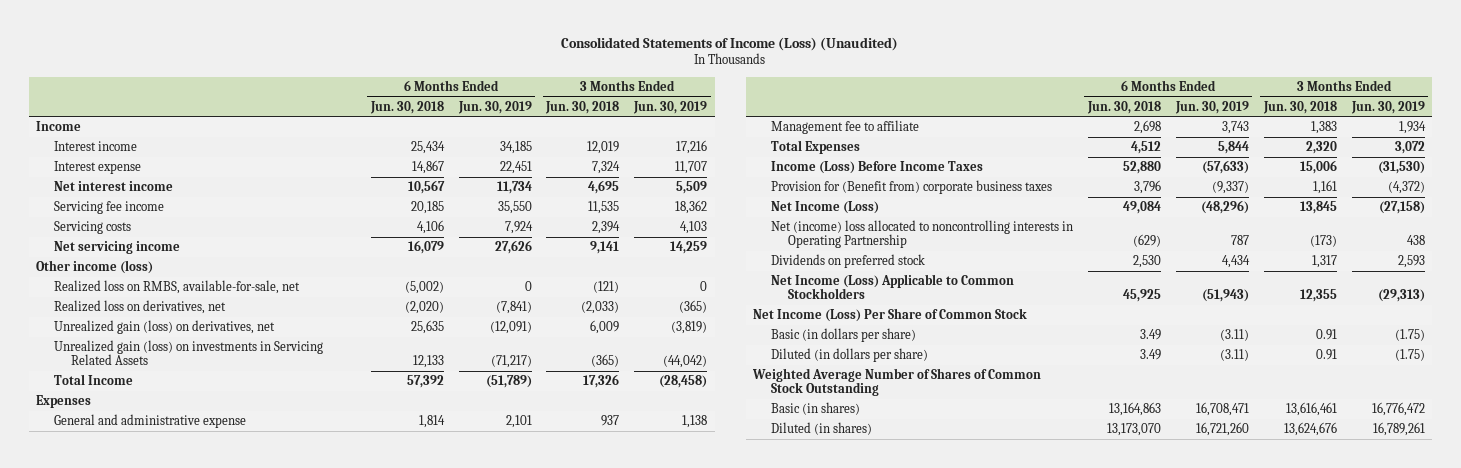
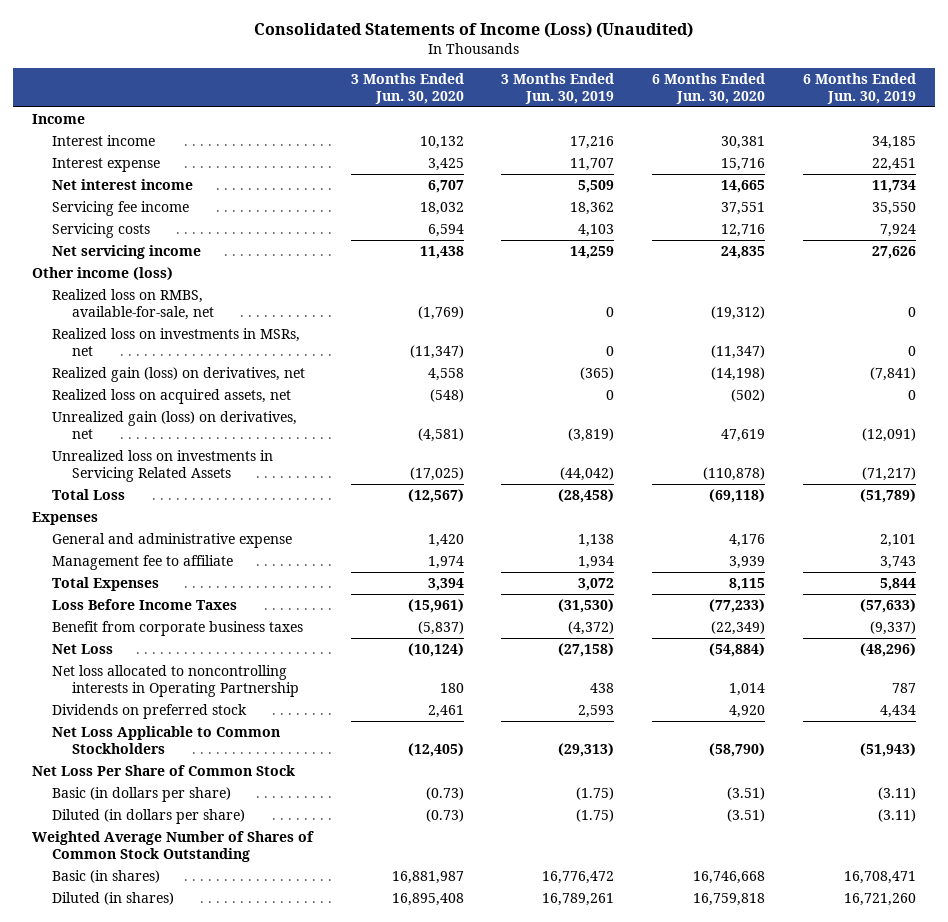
- | 6 Months Ended Jun. 30, 2018 | 6 Months Ended Jun. 30, 2019 | 3 Months Ended Jun. 30, 2018 | 3 Months Ended Jun. 30, 2019
+ | 3 Months Ended Jun. 30, 2020 | 3 Months Ended Jun. 30, 2019 | 6 Months Ended Jun. 30, 2020 | 6 Months Ended Jun. 30, 2019
- Realized loss on derivatives, net | (2,020) | (7,841) | (2,033) | (365)
+ Realized loss on investments in MSRs, net | (11,347) | 0 | (11,347) | 0
+ Realized gain (loss) on derivatives, net | 4,558 | (365) | (14,198) | (7,841)
+ Realized loss on acquired assets, net | (548) | 0 | (502) | 0
- Unrealized gain (loss) on investments in Servicing Related Assets | 12,133 | (71,217) | (365) | (44,042)
- Total Income | 57,392 | (51,789) | 17,326 | (28,458)
+ Unrealized loss on investments in Servicing Related Assets | (17,025) | (44,042) | (110,878) | (71,217)
+ Total Loss | (12,567) | (28,458) | (69,118) | (51,789)
- Income (Loss) Before Income Taxes | 52,880 | (57,633) | 15,006 | (31,530)
- Provision for (Benefit from) corporate business taxes | 3,796 | (9,337) | 1,161 | (4,372)
- Net Income (Loss) | 49,084 | (48,296) | 13,845 | (27,158)
- Net (income) loss allocated to noncontrolling interests in Operating Partnership | (629) | 787 | (173) | 438
+ Loss Before Income Taxes | (15,961) | (31,530) | (77,233) | (57,633)
+ Benefit from corporate business taxes | (5,837) | (4,372) | (22,349) | (9,337)
+ Net Loss | (10,124) | (27,158) | (54,884) | (48,296)
+ Net loss allocated to noncontrolling interests in Operating Partnership | 180 | 438 | 1,014 | 787
- Net Income (Loss) Applicable to Common Stockholders | 45,925 | (51,943) | 12,355 | (29,313)
- Net Income (Loss) Per Share of Common Stock
+ Net Loss Applicable to Common Stockholders | (12,405) | (29,313) | (58,790) | (51,943)
+ Net Loss Per Share of Common Stock

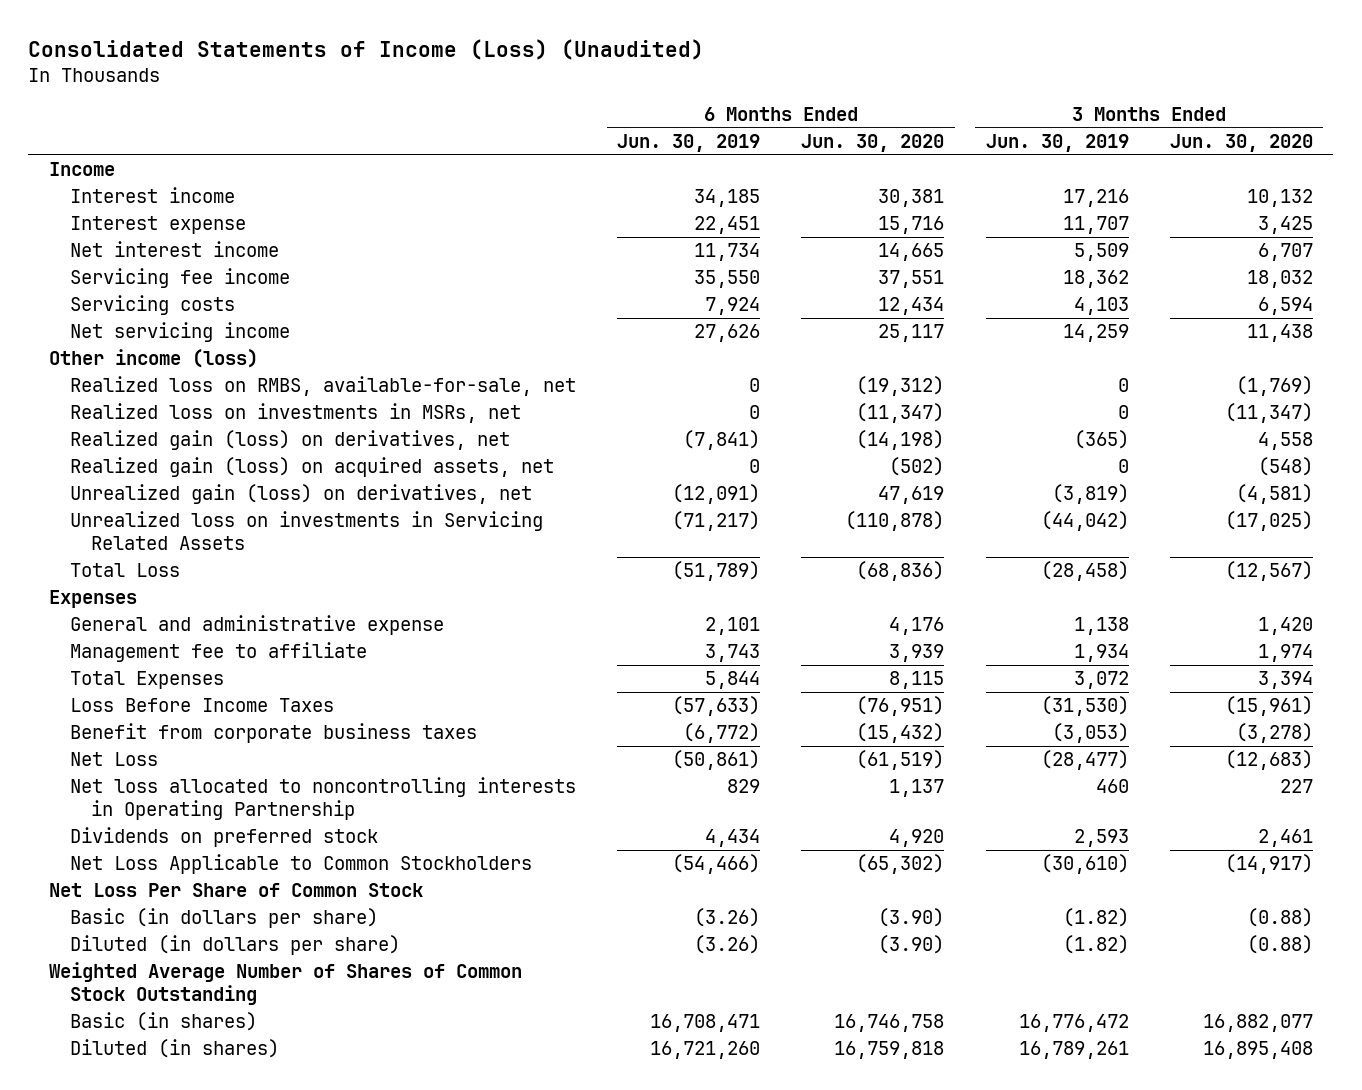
- | 3 Months Ended Jun. 30, 2020 | 3 Months Ended Jun. 30, 2019 | 6 Months Ended Jun. 30, 2020 | 6 Months Ended Jun. 30, 2019
+ | 6 Months Ended Jun. 30, 2019 | 6 Months Ended Jun. 30, 2020 | 3 Months Ended Jun. 30, 2019 | 3 Months Ended Jun. 30, 2020
- Servicing costs | 6,594 | 4,103 | 12,716 | 7,924
- Net servicing income | 11,438 | 14,259 | 24,835 | 27,626
+ Servicing costs | 7,924 | 12,434 | 4,103 | 6,594
+ Net servicing income | 27,626 | 25,117 | 14,259 | 11,438
- Realized loss on acquired assets, net | (548) | 0 | (502) | 0
+ Realized gain (loss) on acquired assets, net | 0 | (502) | 0 | (548)
- Total Loss | (12,567) | (28,458) | (69,118) | (51,789)
+ Total Loss | (51,789) | (68,836) | (28,458) | (12,567)
- Loss Before Income Taxes | (15,961) | (31,530) | (77,233) | (57,633)
- Benefit from corporate business taxes | (5,837) | (4,372) | (22,349) | (9,337)
- Net Loss | (10,124) | (27,158) | (54,884) | (48,296)
- Net loss allocated to noncontrolling interests in Operating Partnership | 180 | 438 | 1,014 | 787
+ Loss Before Income Taxes | (57,633) | (76,951) | (31,530) | (15,961)
+ Benefit from corporate business taxes | (6,772) | (15,432) | (3,053) | (3,278)
+ Net Loss | (50,861) | (61,519) | (28,477) | (12,683)
+ Net loss allocated to noncontrolling interests in Operating Partnership | 829 | 1,137 | 460 | 227
- Net Loss Applicable to Common Stockholders | (12,405) | (29,313) | (58,790) | (51,943)
+ Net Loss Applicable to Common Stockholders | (54,466) | (65,302) | (30,610) | (14,917)
- Basic (in dollars per share) | (0.73) | (1.75) | (3.51) | (3.11)
- Diluted (in dollars per share) | (0.73) | (1.75) | (3.51) | (3.11)
+ Basic (in dollars per share) | (3.26) | (3.90) | (1.82) | (0.88)
+ Diluted (in dollars per share) | (3.26) | (3.90) | (1.82) | (0.88)
- Basic (in shares) | 16,881,987 | 16,776,472 | 16,746,668 | 16,708,471
+ Basic (in shares) | 16,708,471 | 16,746,758 | 16,776,472 | 16,882,077

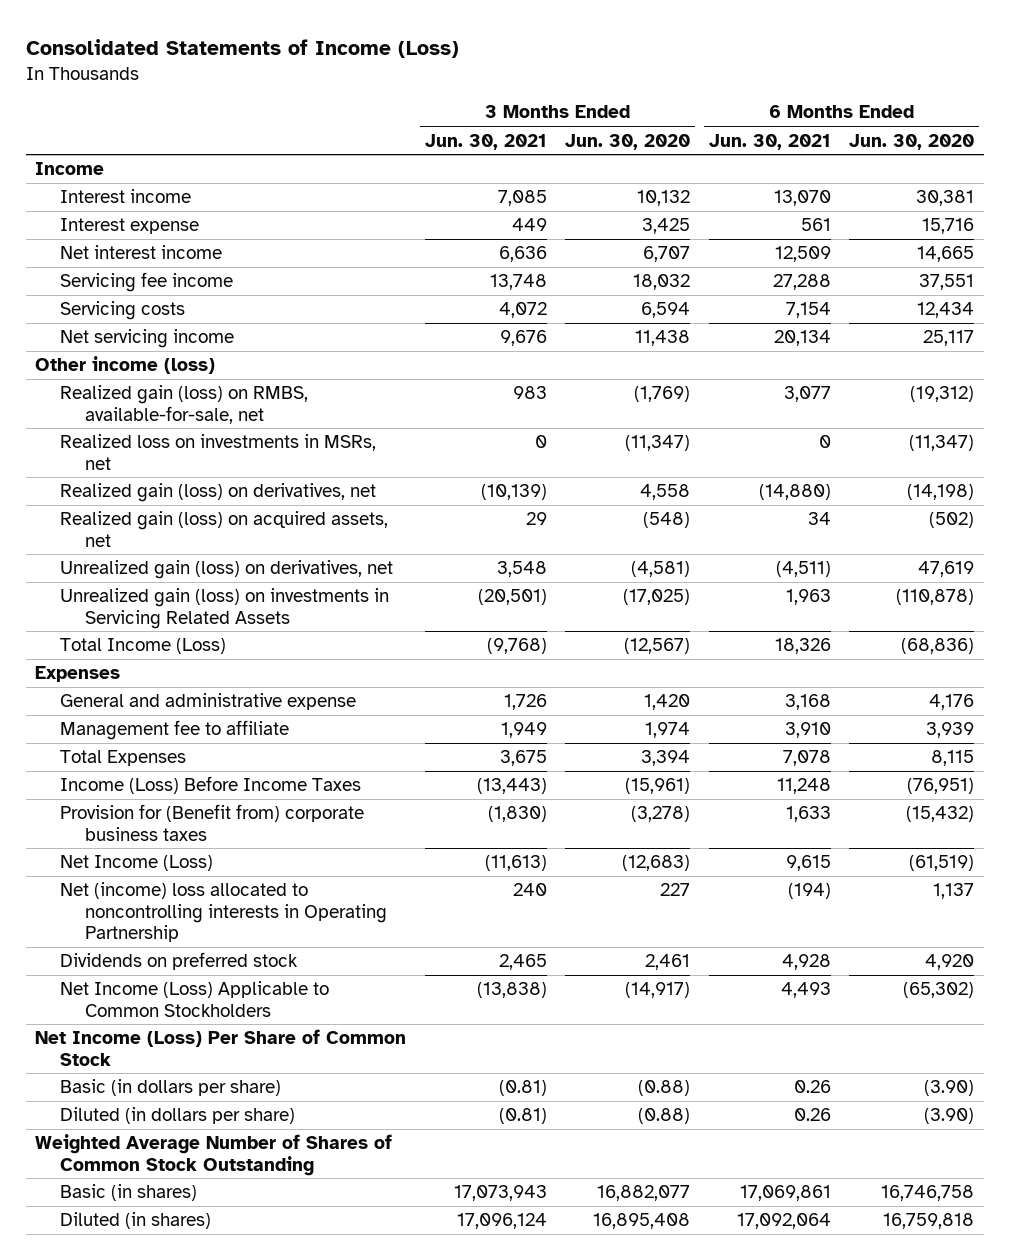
- Consolidated Statements of Income (Loss) (Unaudited)
+ Consolidated Statements of Income (Loss)
- | 6 Months Ended Jun. 30, 2019 | 6 Months Ended Jun. 30, 2020 | 3 Months Ended Jun. 30, 2019 | 3 Months Ended Jun. 30, 2020
+ | 3 Months Ended Jun. 30, 2021 | 3 Months Ended Jun. 30, 2020 | 6 Months Ended Jun. 30, 2021 | 6 Months Ended Jun. 30, 2020
- Realized loss on RMBS, available-for-sale, net | 0 | (19,312) | 0 | (1,769)
+ Realized gain (loss) on RMBS, available-for-sale, net | 983 | (1,769) | 3,077 | (19,312)
- Unrealized loss on investments in Servicing Related Assets | (71,217) | (110,878) | (44,042) | (17,025)
- Total Loss | (51,789) | (68,836) | (28,458) | (12,567)
+ Unrealized gain (loss) on investments in Servicing Related Assets | (20,501) | (17,025) | 1,963 | (110,878)
+ Total Income (Loss) | (9,768) | (12,567) | 18,326 | (68,836)
- Loss Before Income Taxes | (57,633) | (76,951) | (31,530) | (15,961)
- Benefit from corporate business taxes | (6,772) | (15,432) | (3,053) | (3,278)
- Net Loss | (50,861) | (61,519) | (28,477) | (12,683)
- Net loss allocated to noncontrolling interests in Operating Partnership | 829 | 1,137 | 460 | 227
+ Income (Loss) Before Income Taxes | (13,443) | (15,961) | 11,248 | (76,951)
+ Provision for (Benefit from) corporate business taxes | (1,830) | (3,278) | 1,633 | (15,432)
+ Net Income (Loss) | (11,613) | (12,683) | 9,615 | (61,519)
+ Net (income) loss allocated to noncontrolling interests in Operating Partnership | 240 | 227 | (194) | 1,137
- Net Loss Applicable to Common Stockholders | (54,466) | (65,302) | (30,610) | (14,917)
- Net Loss Per Share of Common Stock
+ Net Income (Loss) Applicable to Common Stockholders | (13,838) | (14,917) | 4,493 | (65,302)
+ Net Income (Loss) Per Share of Common Stock

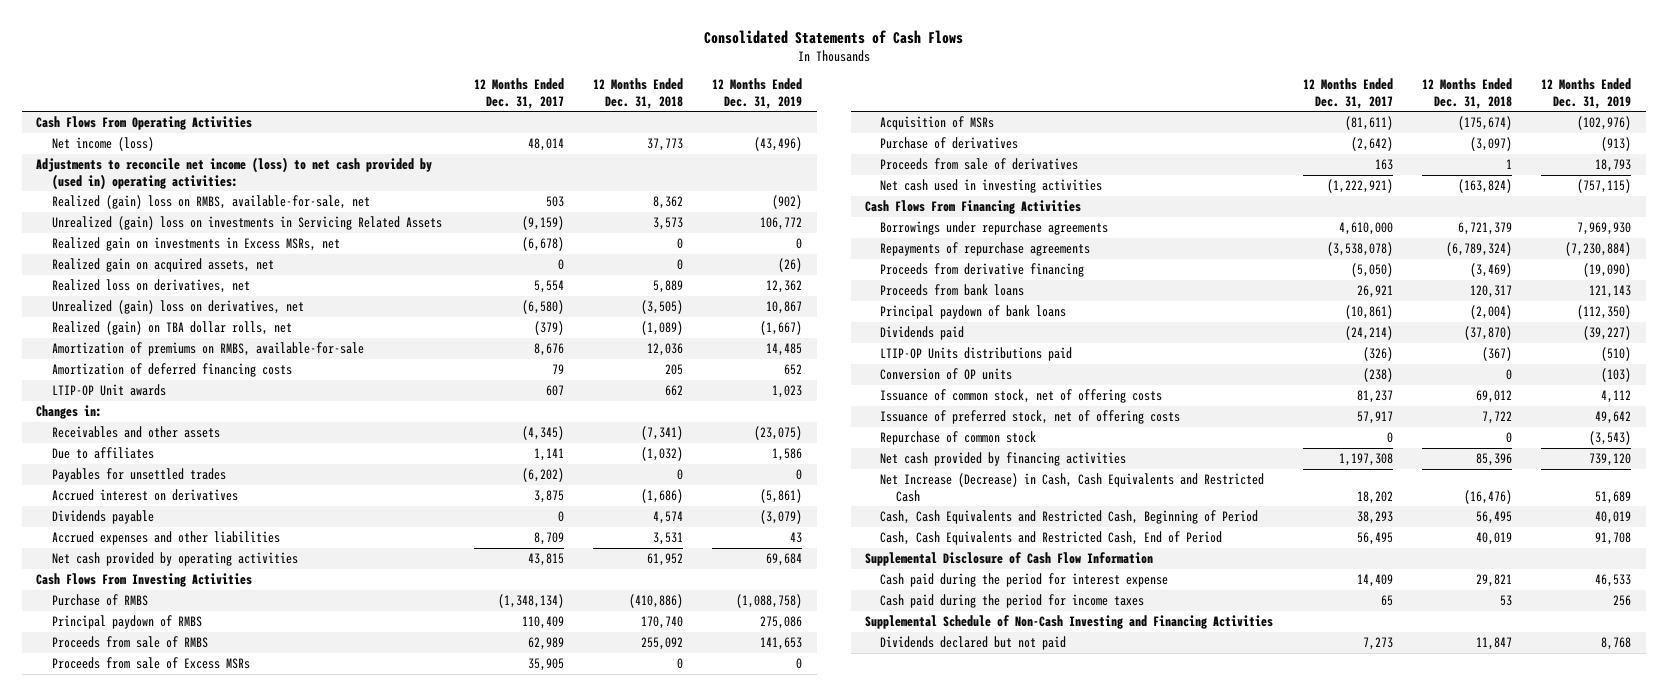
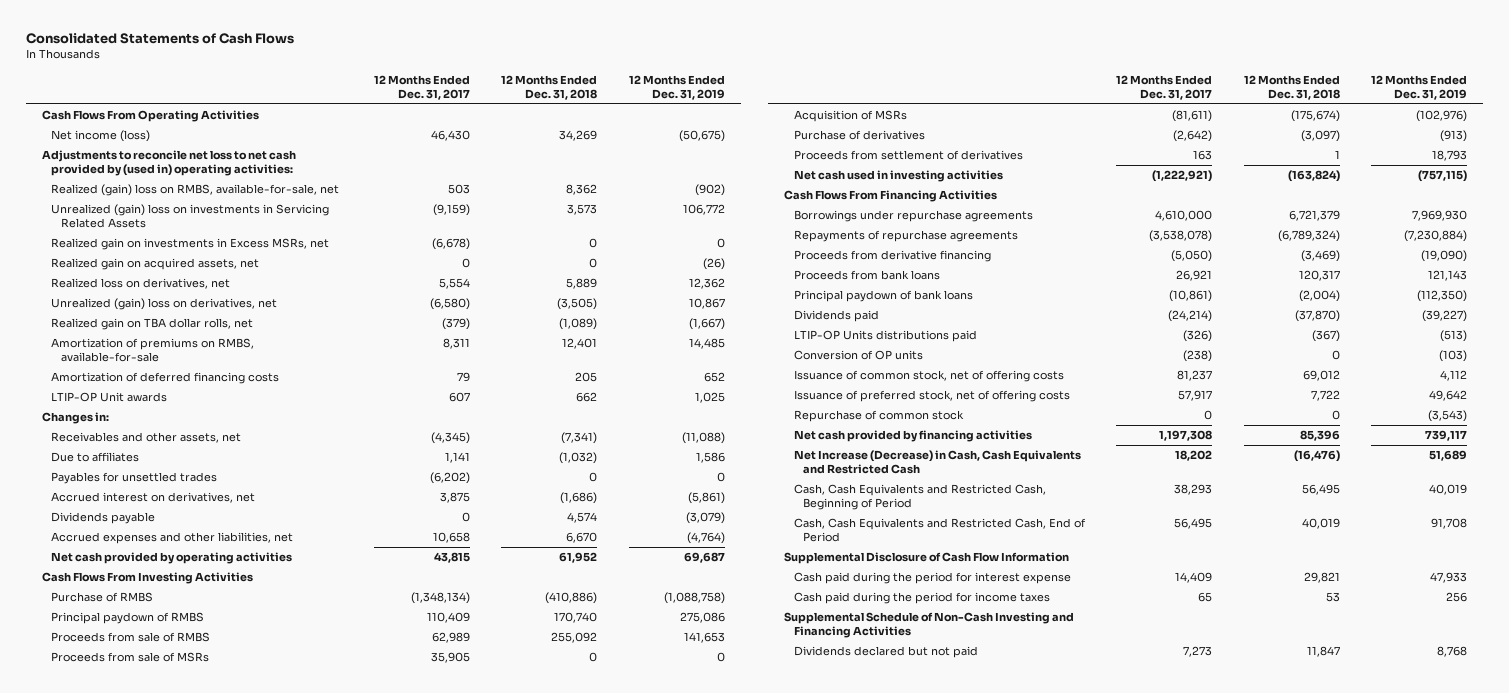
- Net income (loss) | 48,014 | 37,773 | (43,496)
- Adjustments to reconcile net income (loss) to net cash provided by (used in) operating activities:
+ Net income (loss) | 46,430 | 34,269 | (50,675)
+ Adjustments to reconcile net loss to net cash provided by (used in) operating activities:
- Realized (gain) on TBA dollar rolls, net | (379) | (1,089) | (1,667)
- Amortization of premiums on RMBS, available-for-sale | 8,676 | 12,036 | 14,485
+ Realized gain on TBA dollar rolls, net | (379) | (1,089) | (1,667)
+ Amortization of premiums on RMBS, available-for-sale | 8,311 | 12,401 | 14,485
- LTIP-OP Unit awards | 607 | 662 | 1,023
+ LTIP-OP Unit awards | 607 | 662 | 1,025
- Receivables and other assets | (4,345) | (7,341) | (23,075)
+ Receivables and other assets, net | (4,345) | (7,341) | (11,088)
- Accrued interest on derivatives | 3,875 | (1,686) | (5,861)
+ Accrued interest on derivatives, net | 3,875 | (1,686) | (5,861)
- Accrued expenses and other liabilities | 8,709 | 3,531 | 43
- Net cash provided by operating activities | 43,815 | 61,952 | 69,684
+ Accrued expenses and other liabilities, net | 10,658 | 6,670 | (4,764)
+ Net cash provided by operating activities | 43,815 | 61,952 | 69,687
- Proceeds from sale of Excess MSRs | 35,905 | 0 | 0
+ Proceeds from sale of MSRs | 35,905 | 0 | 0
- Proceeds from sale of derivatives | 163 | 1 | 18,793
+ Proceeds from settlement of derivatives | 163 | 1 | 18,793
- LTIP-OP Units distributions paid | (326) | (367) | (510)
+ LTIP-OP Units distributions paid | (326) | (367) | (513)
- Net cash provided by financing activities | 1,197,308 | 85,396 | 739,120
+ Net cash provided by financing activities | 1,197,308 | 85,396 | 739,117
- Cash paid during the period for interest expense | 14,409 | 29,821 | 46,533
+ Cash paid during the period for interest expense | 14,409 | 29,821 | 47,933

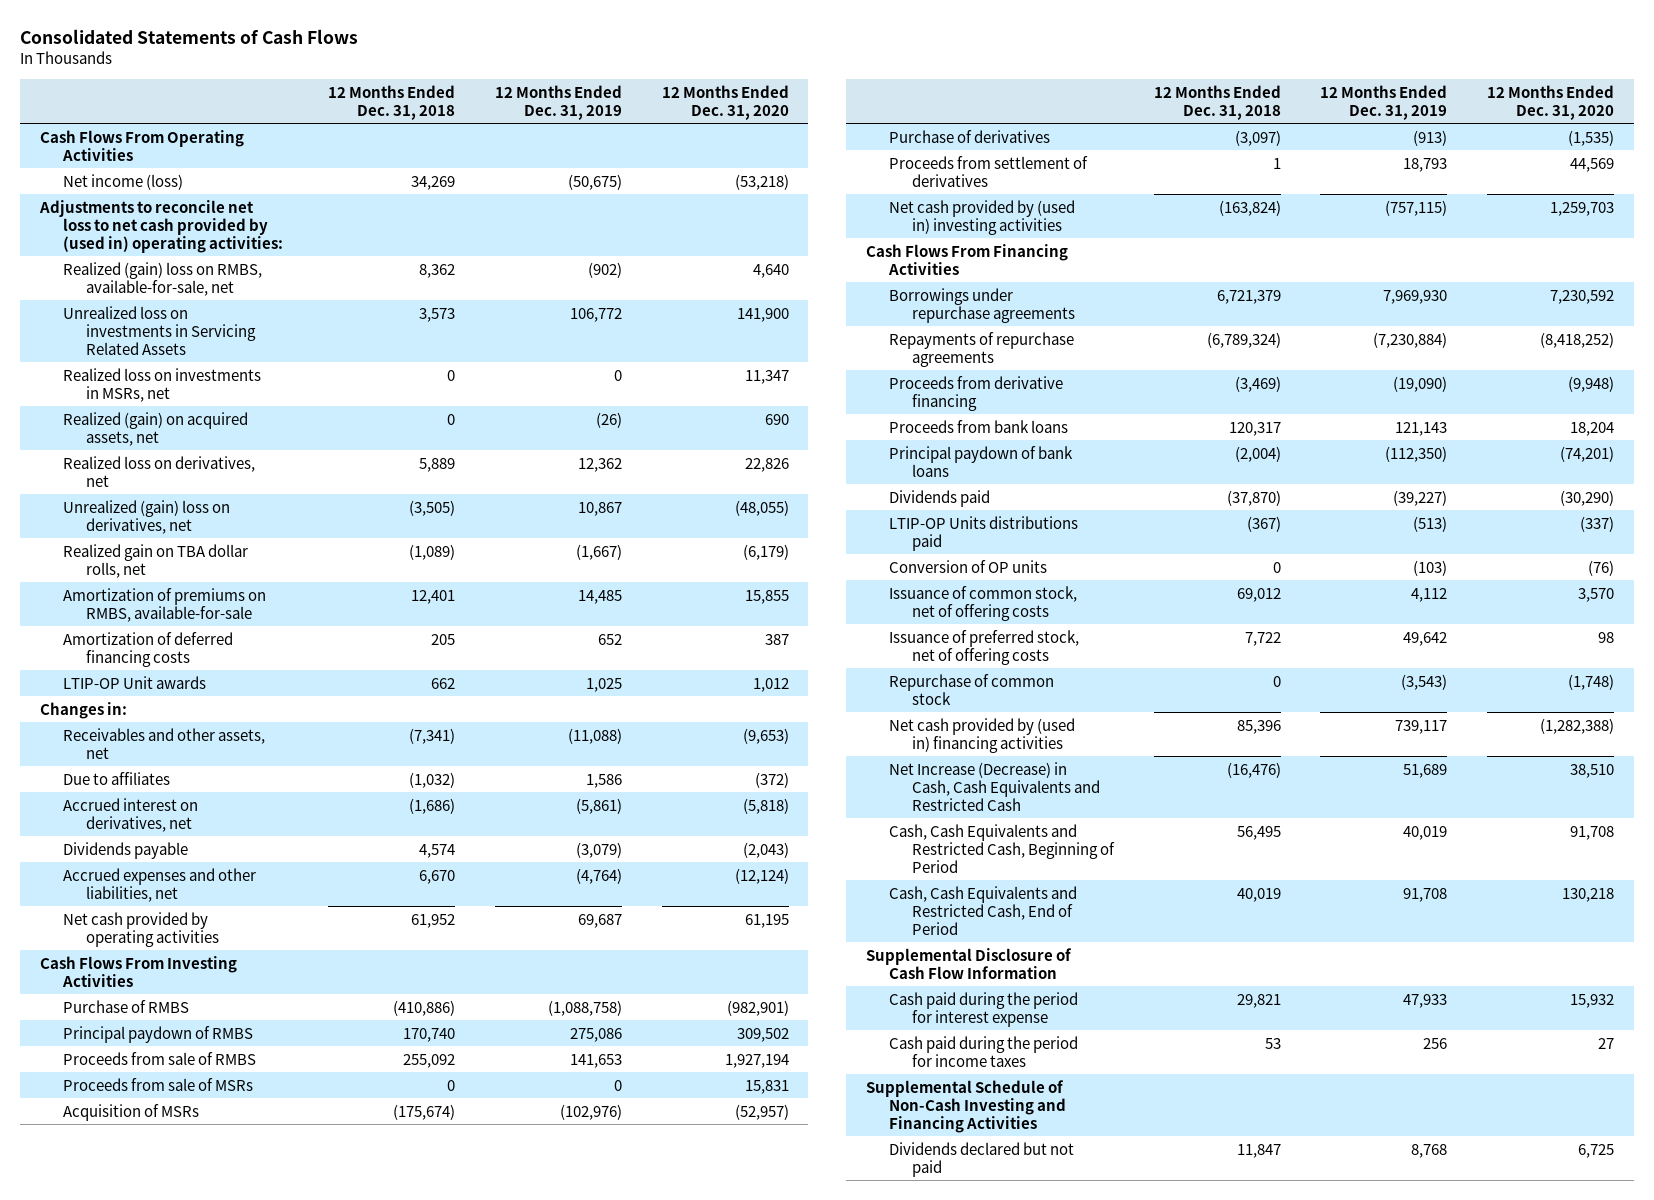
- | 12 Months Ended Dec. 31, 2017 | 12 Months Ended Dec. 31, 2018 | 12 Months Ended Dec. 31, 2019
+ | 12 Months Ended Dec. 31, 2018 | 12 Months Ended Dec. 31, 2019 | 12 Months Ended Dec. 31, 2020
- Unrealized (gain) loss on investments in Servicing Related Assets | (9,159) | 3,573 | 106,772
- Realized gain on investments in Excess MSRs, net | (6,678) | 0 | 0
- Realized gain on acquired assets, net | 0 | 0 | (26)
+ Unrealized loss on investments in Servicing Related Assets | 3,573 | 106,772 | 141,900
+ Realized loss on investments in MSRs, net | 0 | 0 | 11,347
+ Realized (gain) on acquired assets, net | 0 | (26) | 690
- Payables for unsettled trades | (6,202) | 0 | 0
- Net cash used in investing activities | (1,222,921) | (163,824) | (757,115)
+ Net cash provided by (used in) investing activities | (163,824) | (757,115) | 1,259,703
- Net cash provided by financing activities | 1,197,308 | 85,396 | 739,117
+ Net cash provided by (used in) financing activities | 85,396 | 739,117 | (1,282,388)

